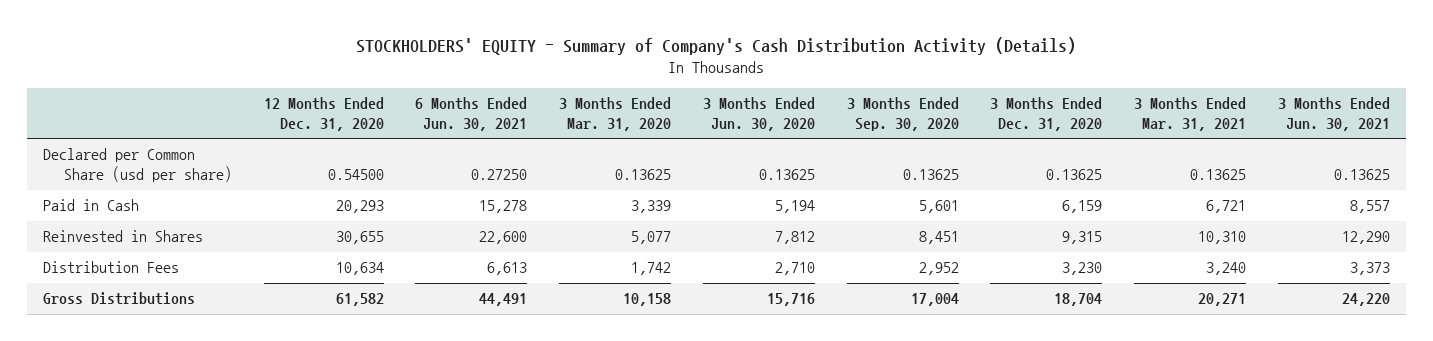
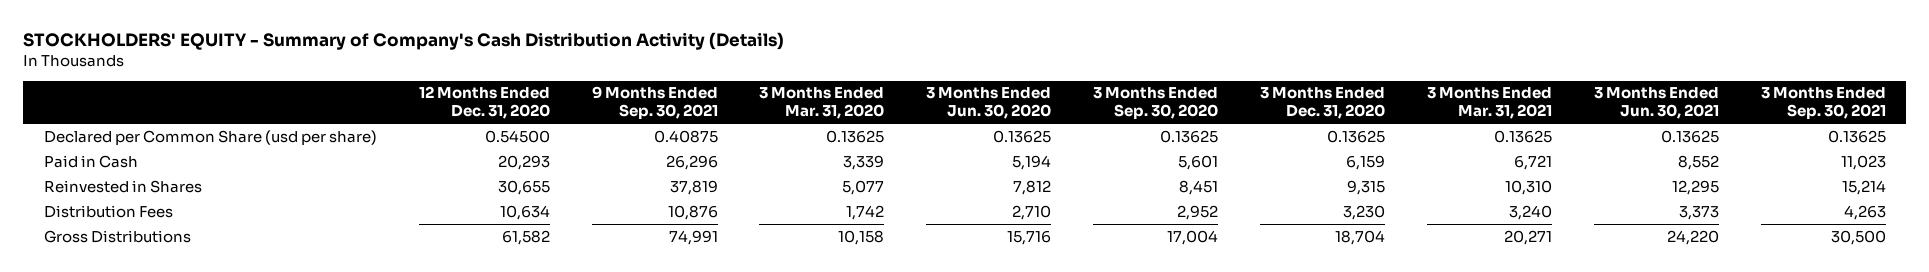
- | 12 Months Ended Dec. 31, 2020 | 6 Months Ended Jun. 30, 2021 | 3 Months Ended Mar. 31, 2020 | 3 Months Ended Jun. 30, 2020 | 3 Months Ended Sep. 30, 2020 | 3 Months Ended Dec. 31, 2020 | 3 Months Ended Mar. 31, 2021 | 3 Months Ended Jun. 30, 2021
+ | 12 Months Ended Dec. 31, 2020 | 9 Months Ended Sep. 30, 2021 | 3 Months Ended Mar. 31, 2020 | 3 Months Ended Jun. 30, 2020 | 3 Months Ended Sep. 30, 2020 | 3 Months Ended Dec. 31, 2020 | 3 Months Ended Mar. 31, 2021 | 3 Months Ended Jun. 30, 2021 | 3 Months Ended Sep. 30, 2021
- Paid in Cash | 20,293 | 15,278 | 3,339 | 5,194 | 5,601 | 6,159 | 6,721 | 8,557
- Reinvested in Shares | 30,655 | 22,600 | 5,077 | 7,812 | 8,451 | 9,315 | 10,310 | 12,290
+ Paid in Cash | 20,293 | 26,296 | 3,339 | 5,194 | 5,601 | 6,159 | 6,721 | 8,552 | 11,023
+ Reinvested in Shares | 30,655 | 37,819 | 5,077 | 7,812 | 8,451 | 9,315 | 10,310 | 12,295 | 15,214

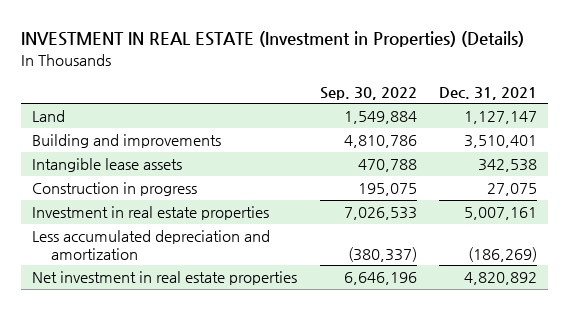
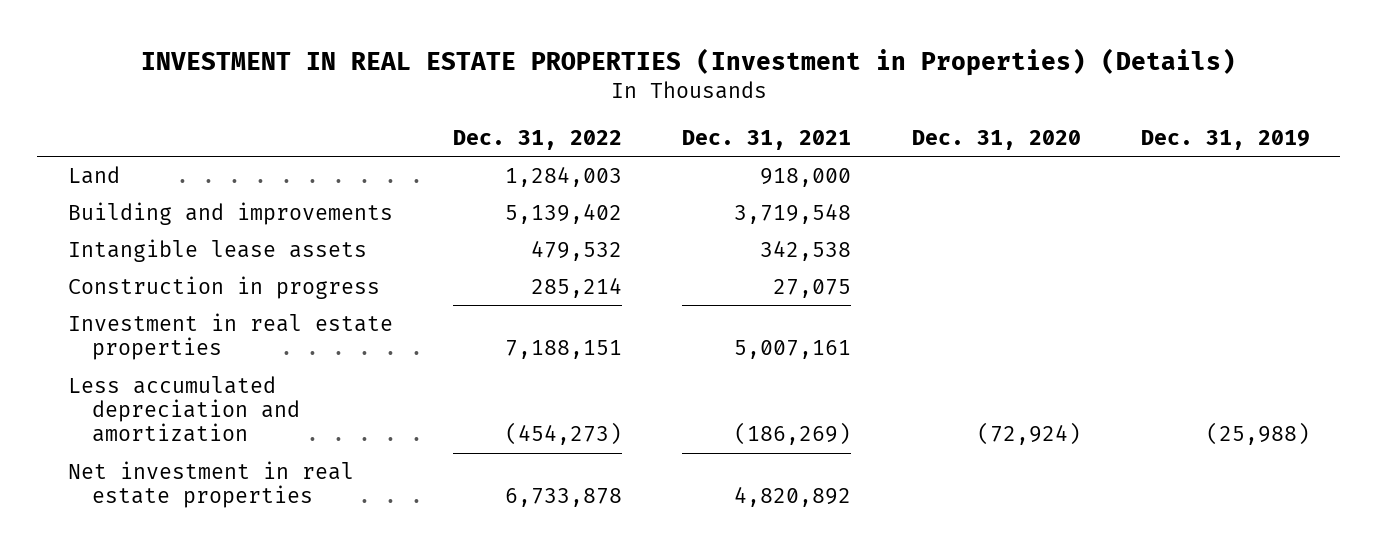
- INVESTMENT IN REAL ESTATE (Investment in Properties) (Details)
+ INVESTMENT IN REAL ESTATE PROPERTIES (Investment in Properties) (Details)
- | Sep. 30, 2022 | Dec. 31, 2021
+ | Dec. 31, 2022 | Dec. 31, 2021 | Dec. 31, 2020 | Dec. 31, 2019
- Land | 1,549,884 | 1,127,147
- Building and improvements | 4,810,786 | 3,510,401
+ Land | 1,284,003 | 918,000 | |
+ Building and improvements | 5,139,402 | 3,719,548 | |

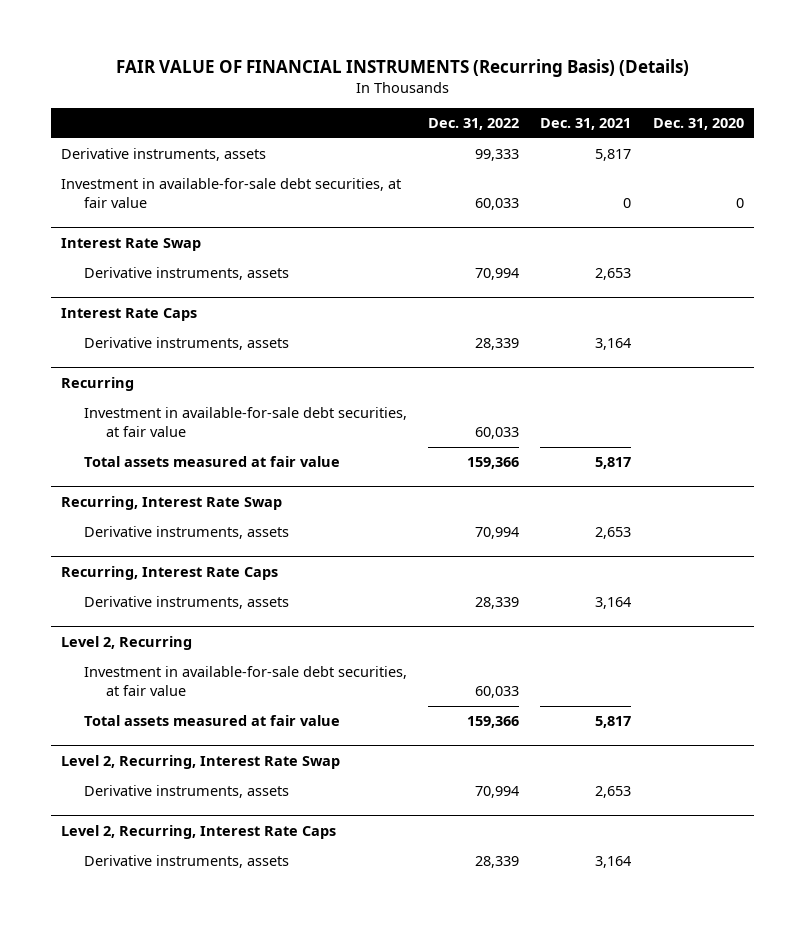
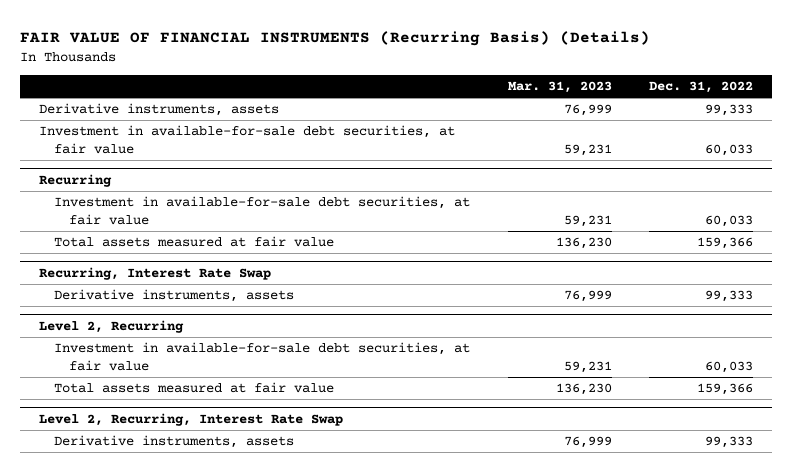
- | Dec. 31, 2022 | Dec. 31, 2021 | Dec. 31, 2020
+ | Mar. 31, 2023 | Dec. 31, 2022
- Interest Rate Swap
- Derivative instruments, assets | 70,994 | 2,653 |
- Interest Rate Caps
- Derivative instruments, assets | 28,339 | 3,164 |
@ Recurring, Interest Rate Swap
- Derivative instruments, assets | 70,994 | 2,653 |
- Recurring, Interest Rate Caps
- Derivative instruments, assets | 28,339 | 3,164 |
@ Recurring, Interest Rate Swap
+ Derivative instruments, assets | 76,999 | 99,333
@ Level 2, Recurring, Interest Rate Swap
- Derivative instruments, assets | 70,994 | 2,653 |
- Level 2, Recurring, Interest Rate Caps
- Derivative instruments, assets | 28,339 | 3,164 |
@ Level 2, Recurring, Interest Rate Swap
+ Derivative instruments, assets | 76,999 | 99,333

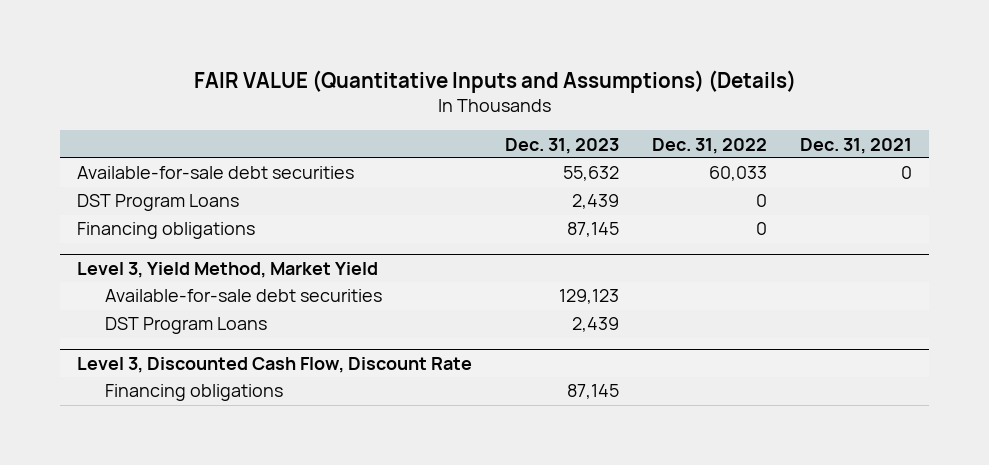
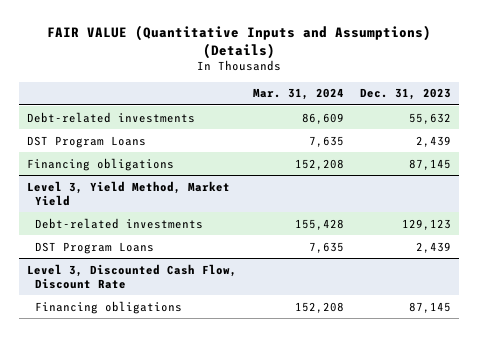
- | Dec. 31, 2023 | Dec. 31, 2022 | Dec. 31, 2021
+ | Mar. 31, 2024 | Dec. 31, 2023
- Available-for-sale debt securities | 55,632 | 60,033 | 0
+ Debt-related investments | 86,609 | 55,632
@ Level 3, Yield Method, Market Yield
- Available-for-sale debt securities | 129,123 | |
+ Debt-related investments | 155,428 | 129,123

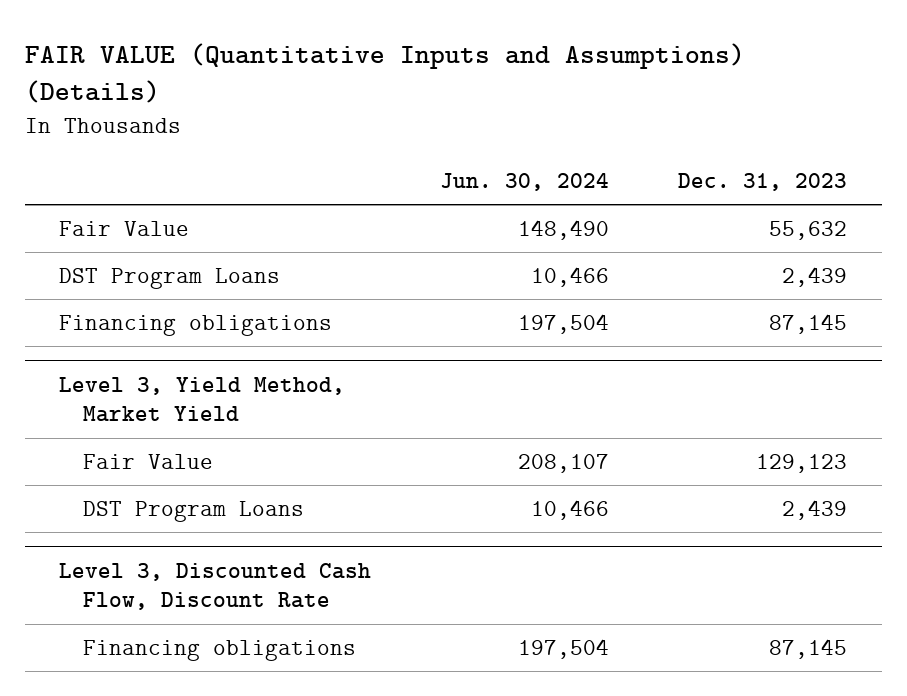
- | Mar. 31, 2024 | Dec. 31, 2023
+ | Jun. 30, 2024 | Dec. 31, 2023
- Debt-related investments | 86,609 | 55,632
+ Fair Value | 148,490 | 55,632
@ Level 3, Yield Method, Market Yield
- Debt-related investments | 155,428 | 129,123
+ Fair Value | 208,107 | 129,123

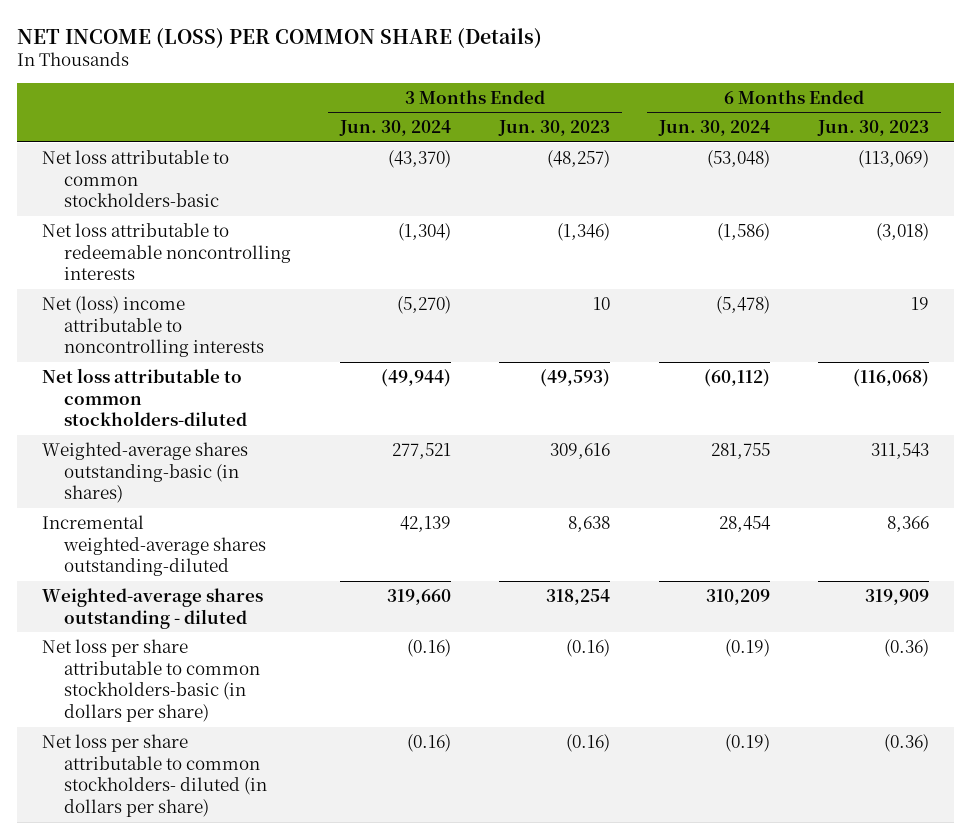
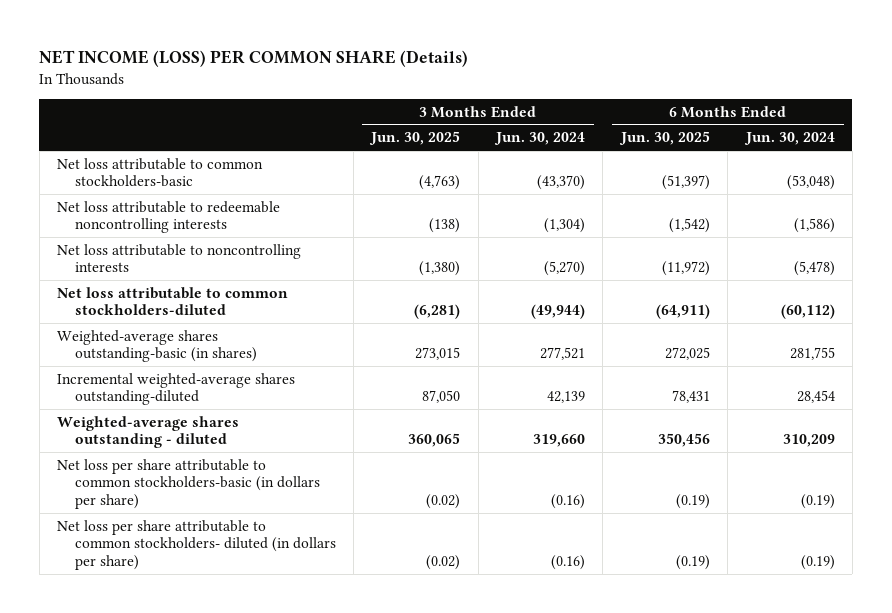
- | 3 Months Ended Jun. 30, 2024 | 3 Months Ended Jun. 30, 2023 | 6 Months Ended Jun. 30, 2024 | 6 Months Ended Jun. 30, 2023
+ | 3 Months Ended Jun. 30, 2025 | 3 Months Ended Jun. 30, 2024 | 6 Months Ended Jun. 30, 2025 | 6 Months Ended Jun. 30, 2024
- Net (loss) income attributable to noncontrolling interests | (5,270) | 10 | (5,478) | 19
+ Net loss attributable to noncontrolling interests | (1,380) | (5,270) | (11,972) | (5,478)

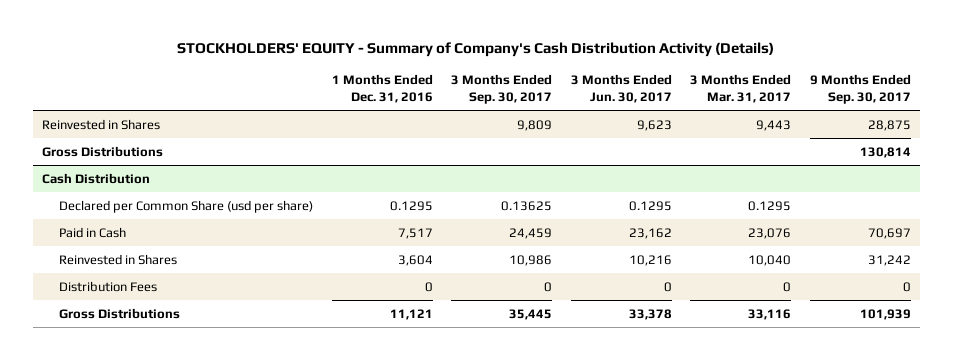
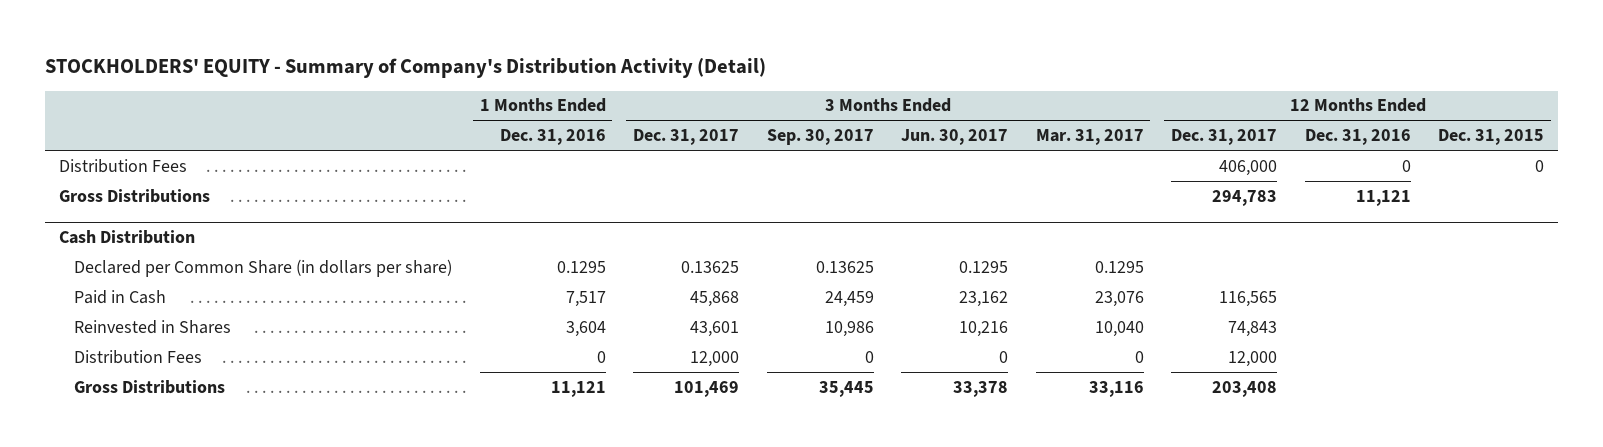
- STOCKHOLDERS' EQUITY - Summary of Company's Cash Distribution Activity (Details)
+ STOCKHOLDERS' EQUITY - Summary of Company's Distribution Activity (Detail)
- | 1 Months Ended Dec. 31, 2016 | 3 Months Ended Sep. 30, 2017 | 3 Months Ended Jun. 30, 2017 | 3 Months Ended Mar. 31, 2017 | 9 Months Ended Sep. 30, 2017
+ | 1 Months Ended Dec. 31, 2016 | 3 Months Ended Dec. 31, 2017 | 3 Months Ended Sep. 30, 2017 | 3 Months Ended Jun. 30, 2017 | 3 Months Ended Mar. 31, 2017 | 12 Months Ended Dec. 31, 2017 | 12 Months Ended Dec. 31, 2016 | 12 Months Ended Dec. 31, 2015
- Reinvested in Shares | | 9,809 | 9,623 | 9,443 | 28,875
+ Distribution Fees | | | | | | 406,000 | 0 | 0
@ Cash Distribution
- Declared per Common Share (usd per share) | 0.1295 | 0.13625 | 0.1295 | 0.1295 |
+ Declared per Common Share (in dollars per share) | 0.1295 | 0.13625 | 0.13625 | 0.1295 | 0.1295 | | |

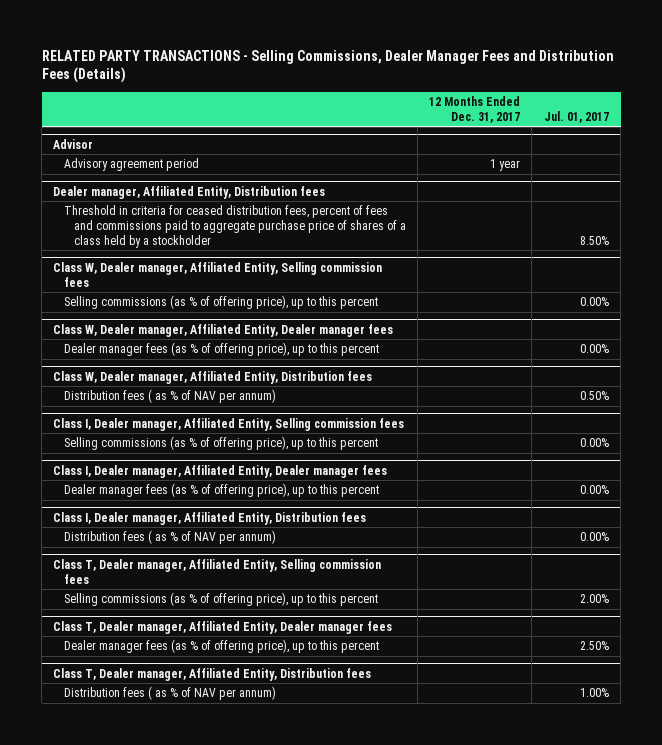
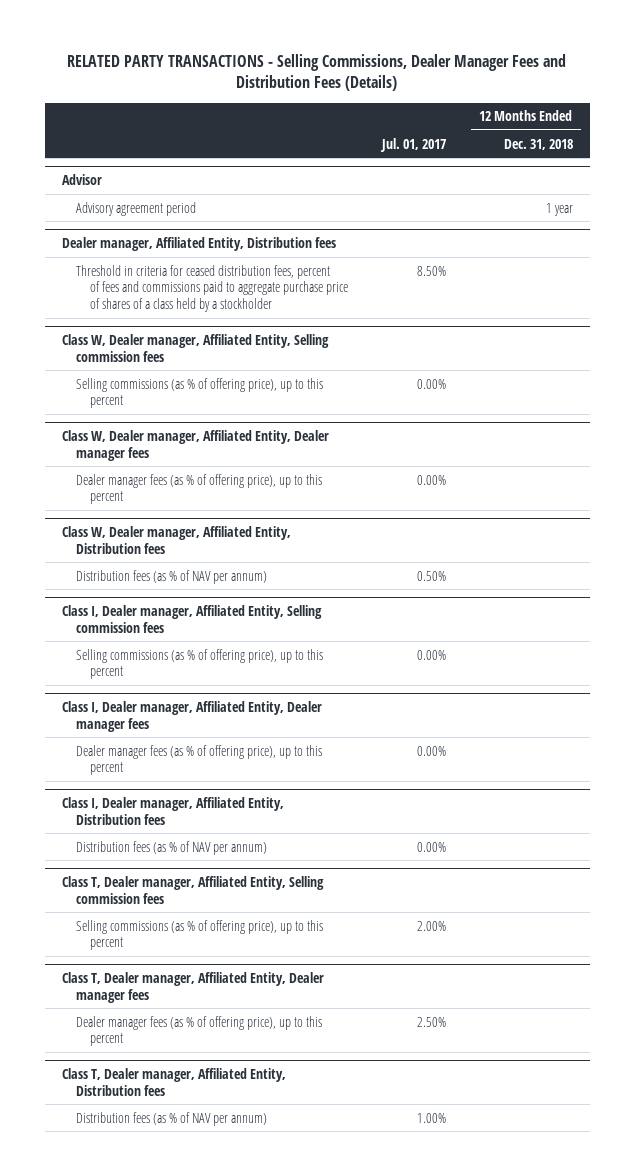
- | 12 Months Ended Dec. 31, 2017 | Jul. 01, 2017
+ | Jul. 01, 2017 | 12 Months Ended Dec. 31, 2018
@ Class W, Dealer manager, Affiliated Entity, Distribution fees
- Distribution fees ( as % of NAV per annum) | | 0.50%
+ Distribution fees (as % of NAV per annum) | 0.50% |
@ Class I, Dealer manager, Affiliated Entity, Distribution fees
- Distribution fees ( as % of NAV per annum) | | 0.00%
+ Distribution fees (as % of NAV per annum) | 0.00% |
@ Class T, Dealer manager, Affiliated Entity, Distribution fees
- Distribution fees ( as % of NAV per annum) | | 1.00%
+ Distribution fees (as % of NAV per annum) | 1.00% |

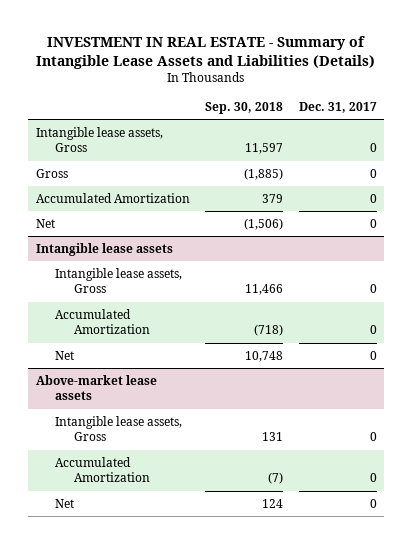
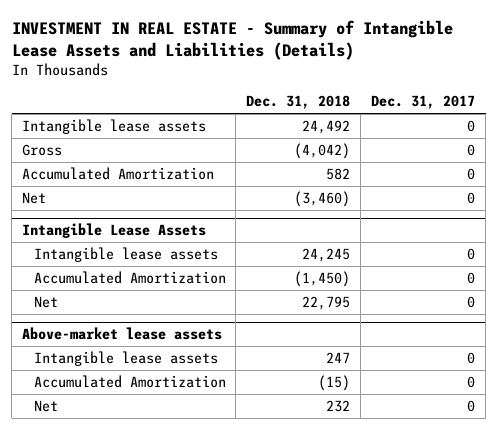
- | Sep. 30, 2018 | Dec. 31, 2017
+ | Dec. 31, 2018 | Dec. 31, 2017
- Intangible lease assets, Gross | 11,597 | 0
+ Intangible lease assets | 24,492 | 0
- Intangible lease assets
- Intangible lease assets, Gross | 11,466 | 0
+ Intangible Lease Assets
+ Intangible lease assets | 24,245 | 0
@ Above-market lease assets
- Intangible lease assets, Gross | 131 | 0
+ Intangible lease assets | 247 | 0

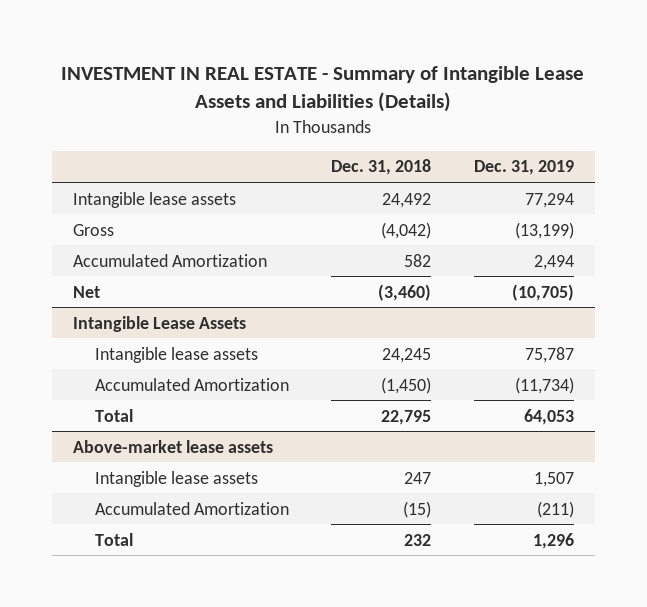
- | Dec. 31, 2018 | Dec. 31, 2017
+ | Dec. 31, 2018 | Dec. 31, 2019
@ Intangible Lease Assets
- Net | 22,795 | 0
+ Total | 22,795 | 64,053
@ Above-market lease assets
- Net | 232 | 0
+ Total | 232 | 1,296

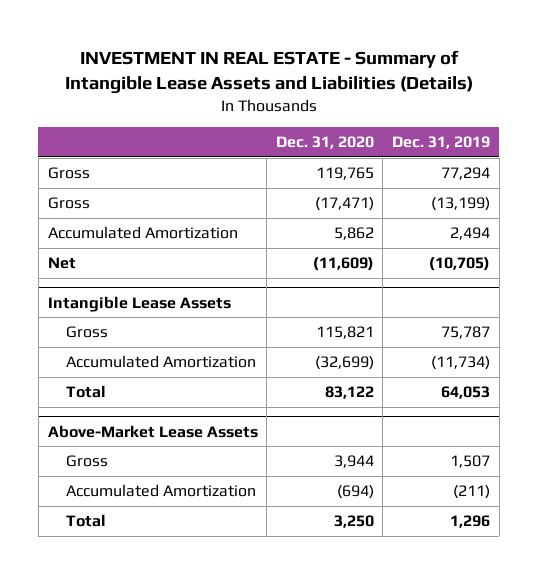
- | Dec. 31, 2018 | Dec. 31, 2019
+ | Dec. 31, 2020 | Dec. 31, 2019
- Intangible lease assets | 24,492 | 77,294
+ Gross | 119,765 | 77,294
@ Intangible Lease Assets
- Intangible lease assets | 24,245 | 75,787
+ Gross | 115,821 | 75,787
- Above-market lease assets
- Intangible lease assets | 247 | 1,507
+ Above-Market Lease Assets
+ Gross | 3,944 | 1,507

